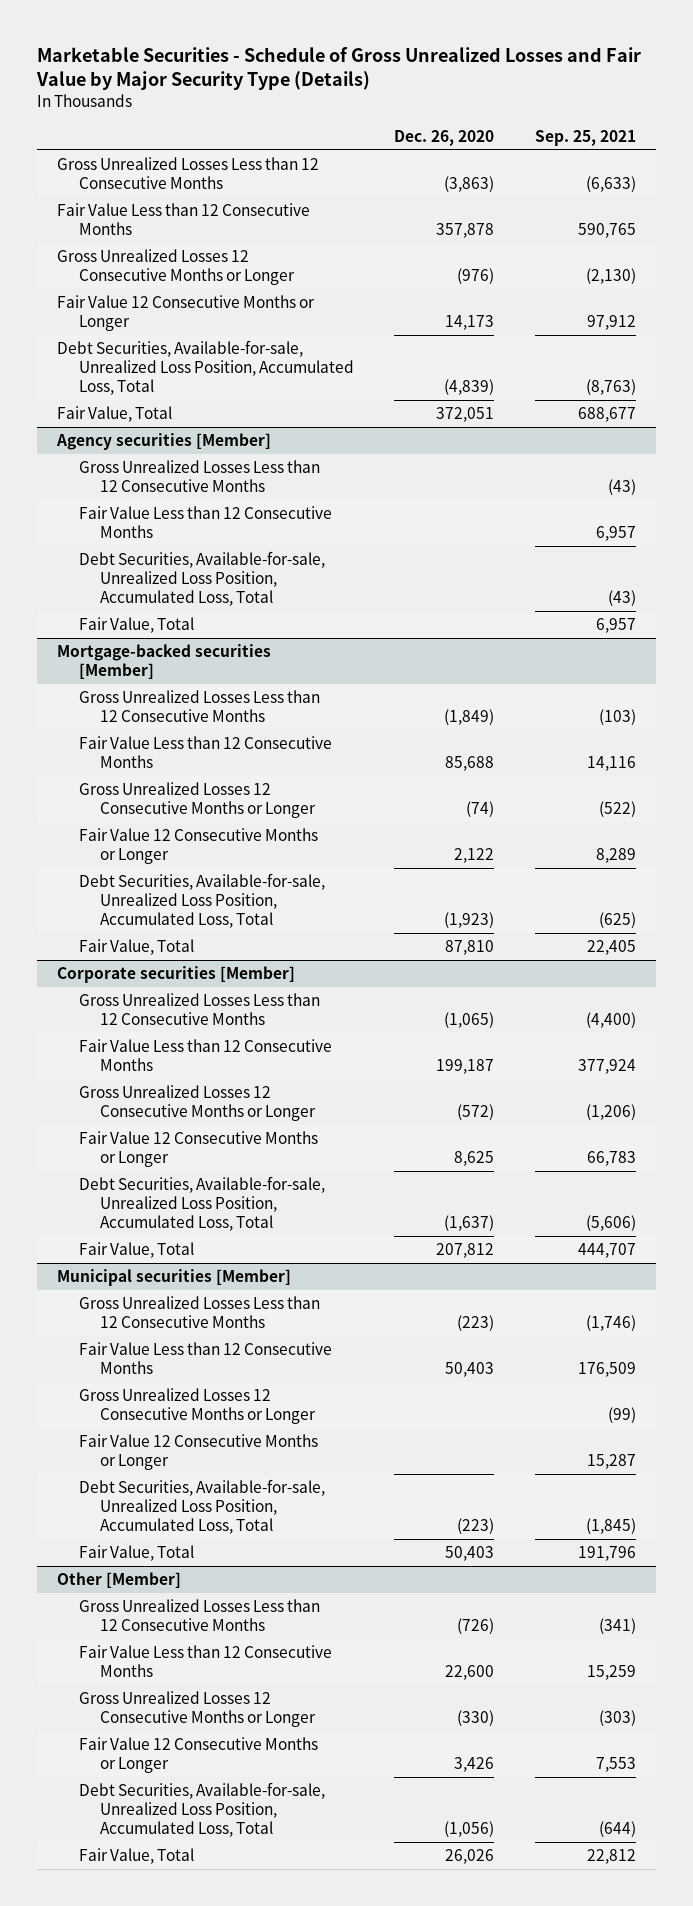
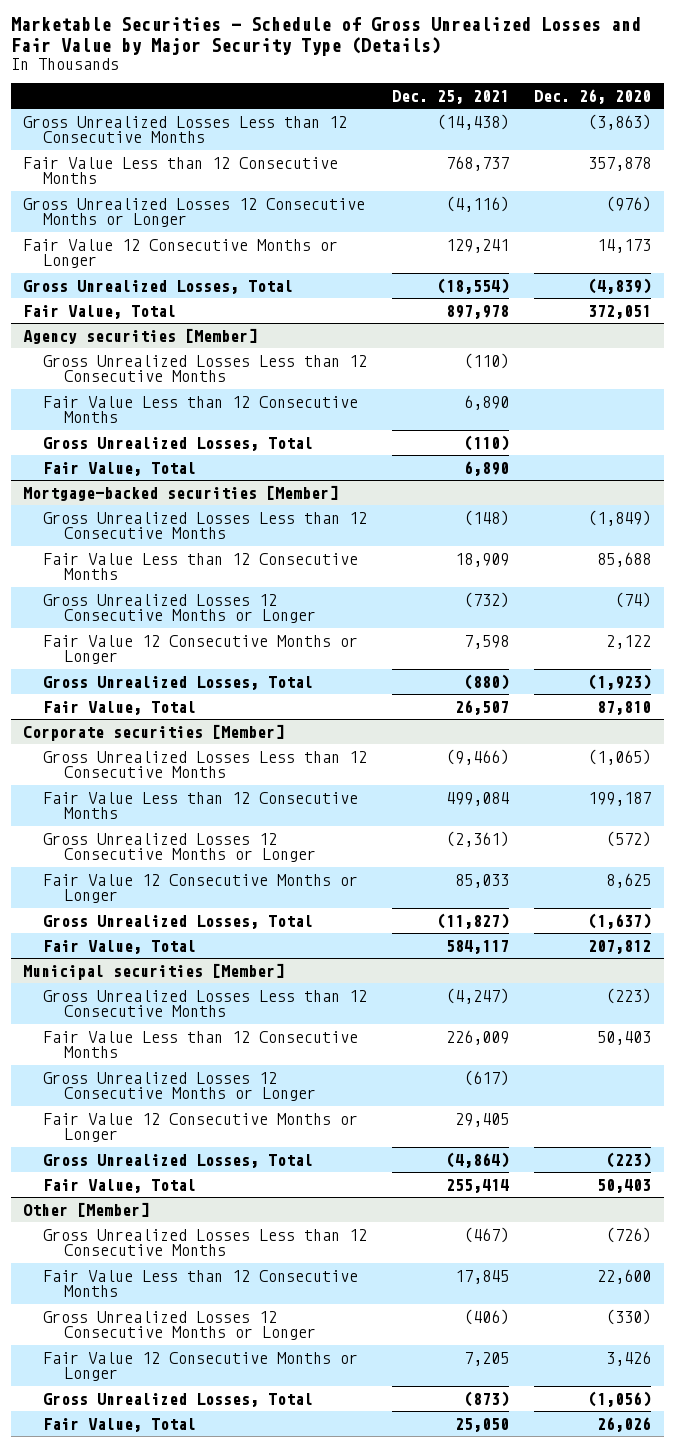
- | Dec. 26, 2020 | Sep. 25, 2021
+ | Dec. 25, 2021 | Dec. 26, 2020
- Debt Securities, Available-for-sale, Unrealized Loss Position, Accumulated Loss, Total | (4,839) | (8,763)
+ Gross Unrealized Losses, Total | (18,554) | (4,839)
@ Agency securities [Member]
- Debt Securities, Available-for-sale, Unrealized Loss Position, Accumulated Loss, Total | | (43)
+ Gross Unrealized Losses, Total | (110) |
@ Mortgage-backed securities [Member]
- Debt Securities, Available-for-sale, Unrealized Loss Position, Accumulated Loss, Total | (1,923) | (625)
+ Gross Unrealized Losses, Total | (880) | (1,923)
@ Corporate securities [Member]
- Debt Securities, Available-for-sale, Unrealized Loss Position, Accumulated Loss, Total | (1,637) | (5,606)
+ Gross Unrealized Losses, Total | (11,827) | (1,637)
@ Municipal securities [Member]
- Debt Securities, Available-for-sale, Unrealized Loss Position, Accumulated Loss, Total | (223) | (1,845)
+ Gross Unrealized Losses, Total | (4,864) | (223)
@ Other [Member]
- Debt Securities, Available-for-sale, Unrealized Loss Position, Accumulated Loss, Total | (1,056) | (644)
+ Gross Unrealized Losses, Total | (873) | (1,056)

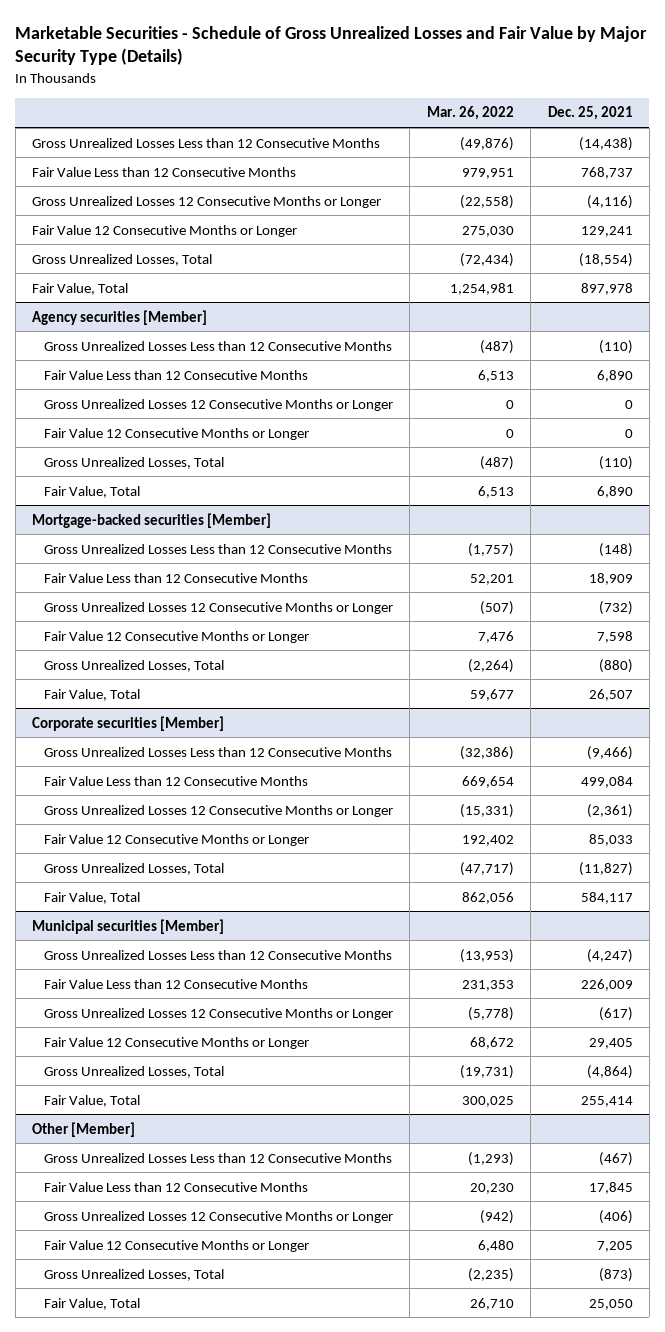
- | Dec. 25, 2021 | Dec. 26, 2020
+ | Mar. 26, 2022 | Dec. 25, 2021
@ Agency securities [Member]
+ Gross Unrealized Losses 12 Consecutive Months or Longer | 0 | 0
+ Fair Value 12 Consecutive Months or Longer | 0 | 0

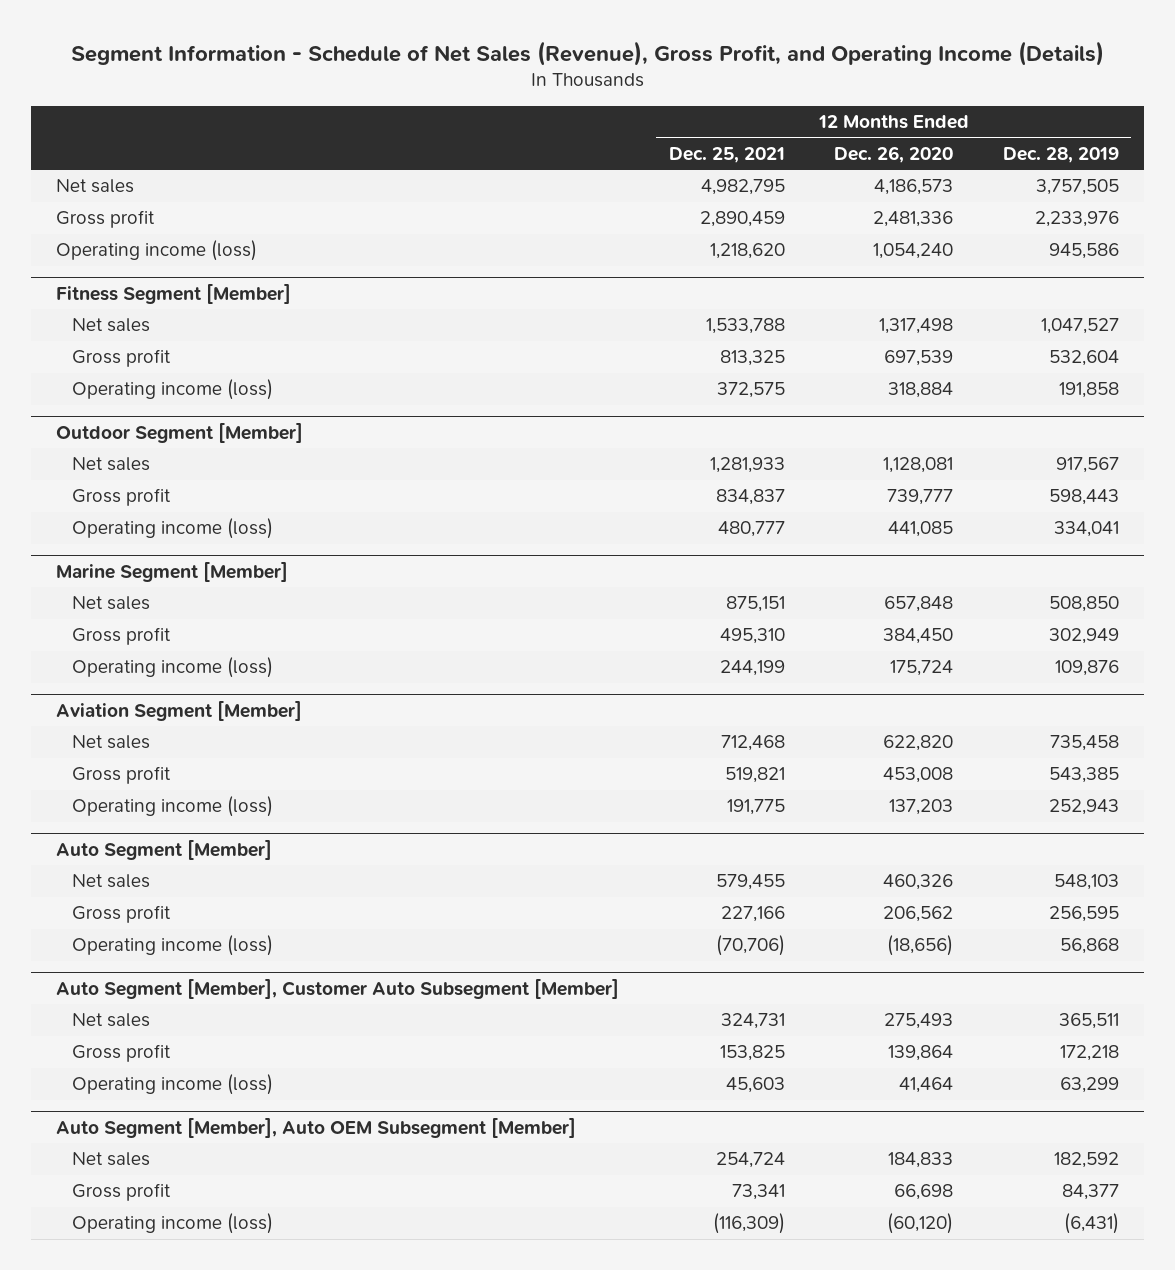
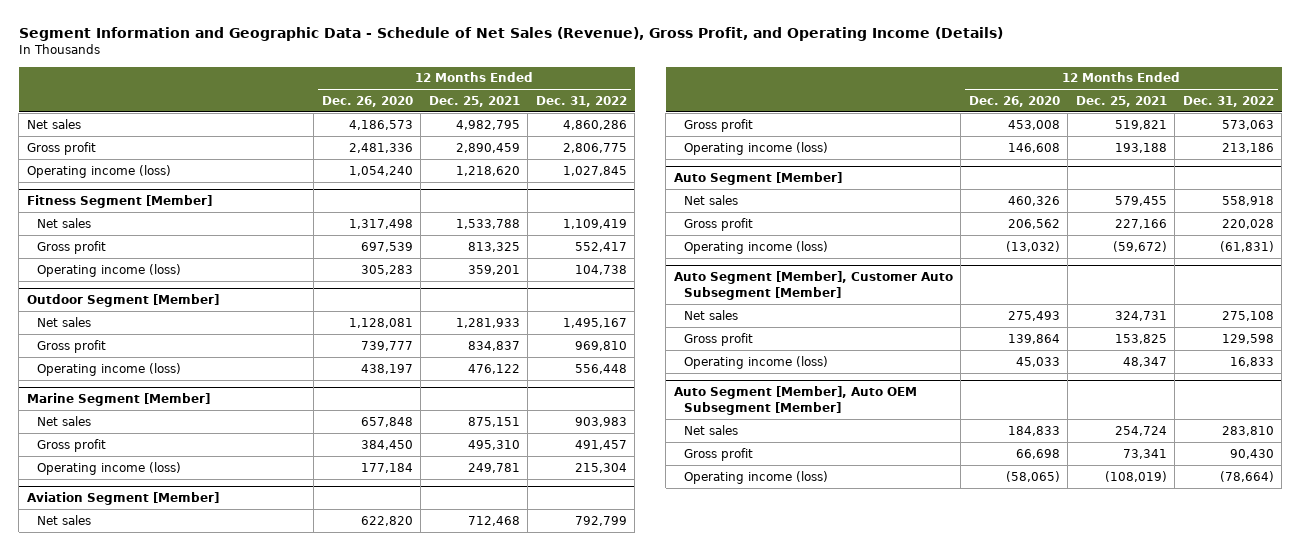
- Segment Information - Schedule of Net Sales (Revenue), Gross Profit, and Operating Income (Details)
+ Segment Information and Geographic Data - Schedule of Net Sales (Revenue), Gross Profit, and Operating Income (Details)
- | 12 Months Ended Dec. 25, 2021 | 12 Months Ended Dec. 26, 2020 | 12 Months Ended Dec. 28, 2019
+ | 12 Months Ended Dec. 26, 2020 | 12 Months Ended Dec. 25, 2021 | 12 Months Ended Dec. 31, 2022
@ Fitness Segment [Member]
- Operating income (loss) | 372,575 | 318,884 | 191,858
+ Operating income (loss) | 305,283 | 359,201 | 104,738
@ Outdoor Segment [Member]
- Operating income (loss) | 480,777 | 441,085 | 334,041
+ Operating income (loss) | 438,197 | 476,122 | 556,448
@ Marine Segment [Member]
- Operating income (loss) | 244,199 | 175,724 | 109,876
+ Operating income (loss) | 177,184 | 249,781 | 215,304
@ Aviation Segment [Member]
- Operating income (loss) | 191,775 | 137,203 | 252,943
+ Operating income (loss) | 146,608 | 193,188 | 213,186
@ Auto Segment [Member]
- Operating income (loss) | (70,706) | (18,656) | 56,868
+ Operating income (loss) | (13,032) | (59,672) | (61,831)
@ Auto Segment [Member], Customer Auto Subsegment [Member]
- Operating income (loss) | 45,603 | 41,464 | 63,299
+ Operating income (loss) | 45,033 | 48,347 | 16,833
@ Auto Segment [Member], Auto OEM Subsegment [Member]
- Operating income (loss) | (116,309) | (60,120) | (6,431)
+ Operating income (loss) | (58,065) | (108,019) | (78,664)

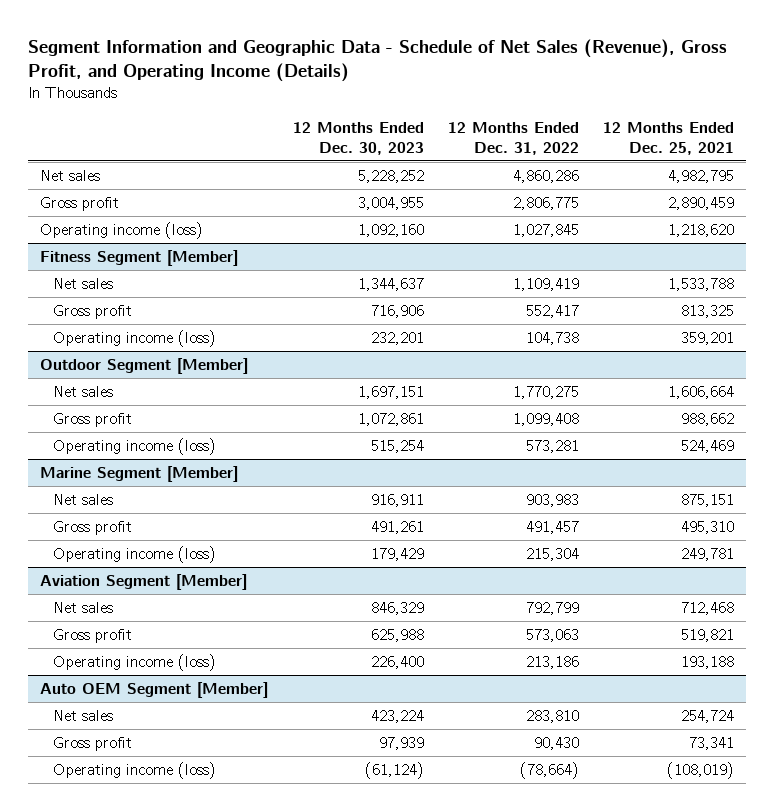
- | 12 Months Ended Dec. 26, 2020 | 12 Months Ended Dec. 25, 2021 | 12 Months Ended Dec. 31, 2022
+ | 12 Months Ended Dec. 30, 2023 | 12 Months Ended Dec. 31, 2022 | 12 Months Ended Dec. 25, 2021
@ Outdoor Segment [Member]
- Net sales | 1,128,081 | 1,281,933 | 1,495,167
- Gross profit | 739,777 | 834,837 | 969,810
- Operating income (loss) | 438,197 | 476,122 | 556,448
+ Net sales | 1,697,151 | 1,770,275 | 1,606,664
+ Gross profit | 1,072,861 | 1,099,408 | 988,662
+ Operating income (loss) | 515,254 | 573,281 | 524,469
- Auto Segment [Member]
- Net sales | 460,326 | 579,455 | 558,918
- Gross profit | 206,562 | 227,166 | 220,028
- Operating income (loss) | (13,032) | (59,672) | (61,831)
- Auto Segment [Member], Customer Auto Subsegment [Member]
- Net sales | 275,493 | 324,731 | 275,108
- Gross profit | 139,864 | 153,825 | 129,598
- Operating income (loss) | 45,033 | 48,347 | 16,833
- Auto Segment [Member], Auto OEM Subsegment [Member]
+ Auto OEM Segment [Member]

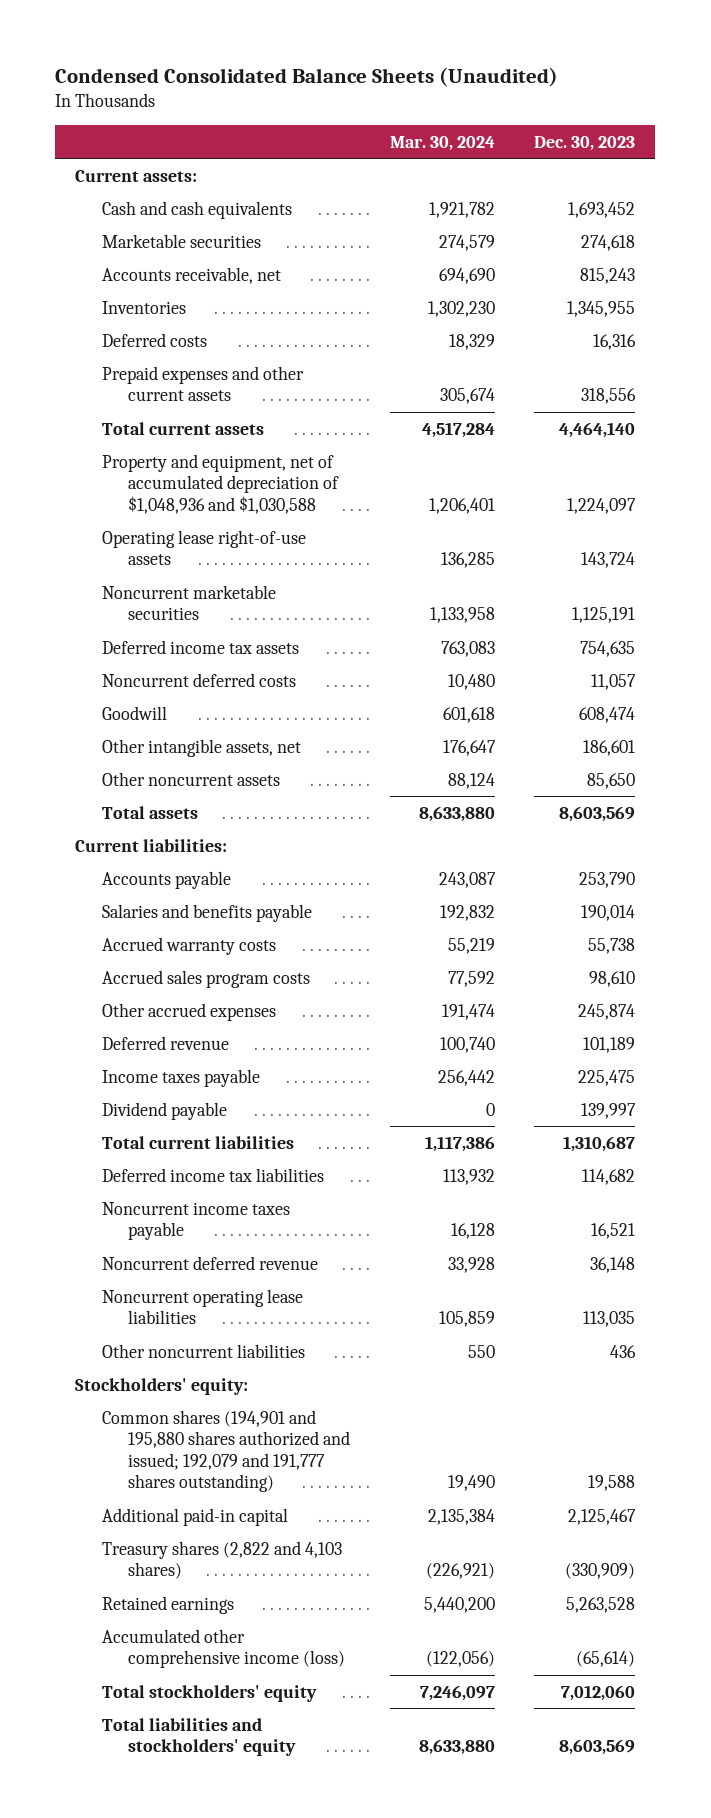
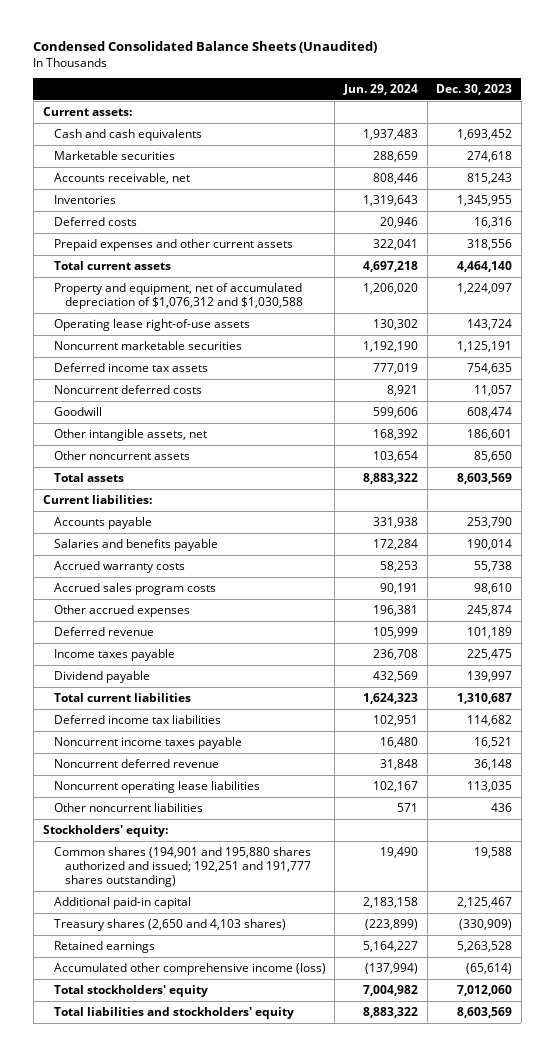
- | Mar. 30, 2024 | Dec. 30, 2023
+ | Jun. 29, 2024 | Dec. 30, 2023
- Property and equipment, net of accumulated depreciation of $1,048,936 and $1,030,588 | 1,206,401 | 1,224,097
+ Property and equipment, net of accumulated depreciation of $1,076,312 and $1,030,588 | 1,206,020 | 1,224,097
- Common shares (194,901 and 195,880 shares authorized and issued; 192,079 and 191,777 shares outstanding) | 19,490 | 19,588
+ Common shares (194,901 and 195,880 shares authorized and issued; 192,251 and 191,777 shares outstanding) | 19,490 | 19,588
- Treasury shares (2,822 and 4,103 shares) | (226,921) | (330,909)
+ Treasury shares (2,650 and 4,103 shares) | (223,899) | (330,909)

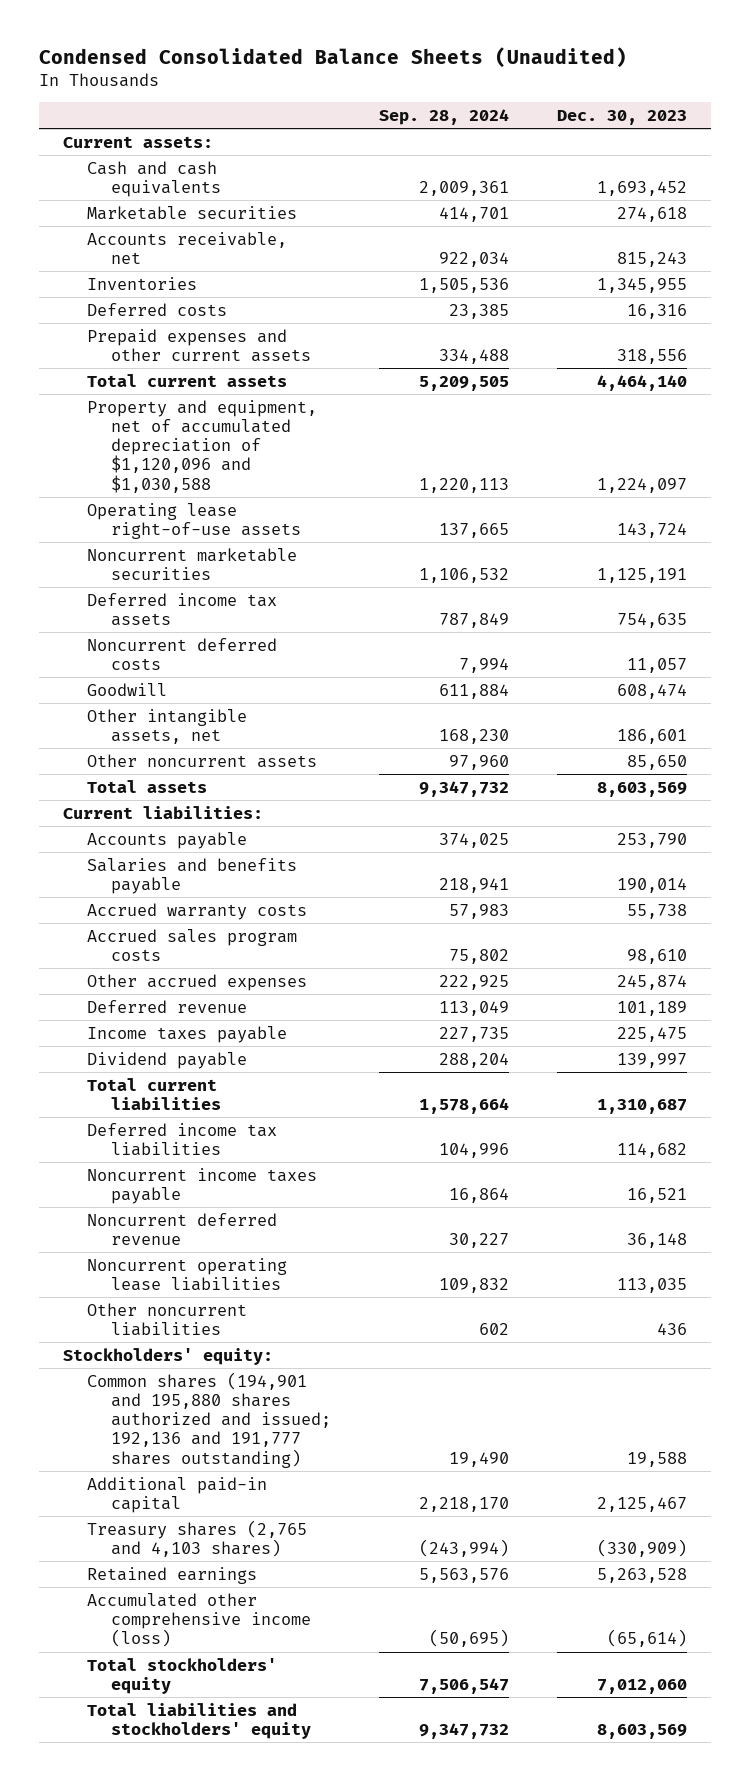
- | Jun. 29, 2024 | Dec. 30, 2023
+ | Sep. 28, 2024 | Dec. 30, 2023
- Property and equipment, net of accumulated depreciation of $1,076,312 and $1,030,588 | 1,206,020 | 1,224,097
+ Property and equipment, net of accumulated depreciation of $1,120,096 and $1,030,588 | 1,220,113 | 1,224,097
- Common shares (194,901 and 195,880 shares authorized and issued; 192,251 and 191,777 shares outstanding) | 19,490 | 19,588
+ Common shares (194,901 and 195,880 shares authorized and issued; 192,136 and 191,777 shares outstanding) | 19,490 | 19,588
- Treasury shares (2,650 and 4,103 shares) | (223,899) | (330,909)
+ Treasury shares (2,765 and 4,103 shares) | (243,994) | (330,909)

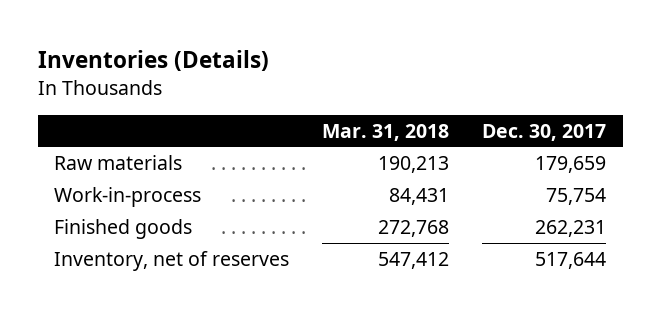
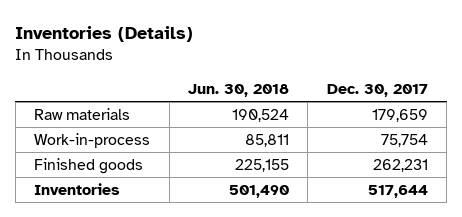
- | Mar. 31, 2018 | Dec. 30, 2017
+ | Jun. 30, 2018 | Dec. 30, 2017
- Inventory, net of reserves | 547,412 | 517,644
+ Inventories | 501,490 | 517,644

